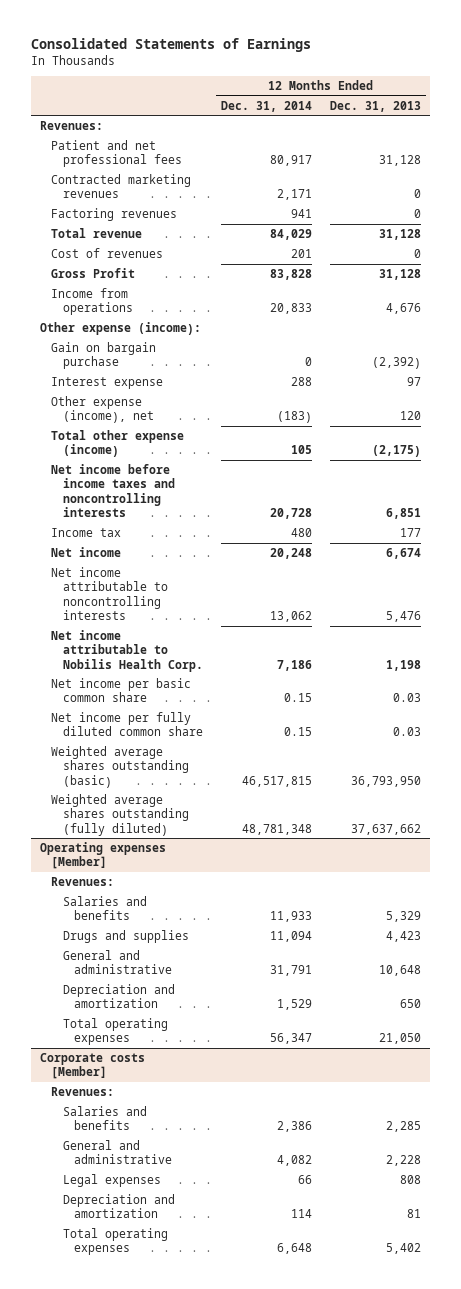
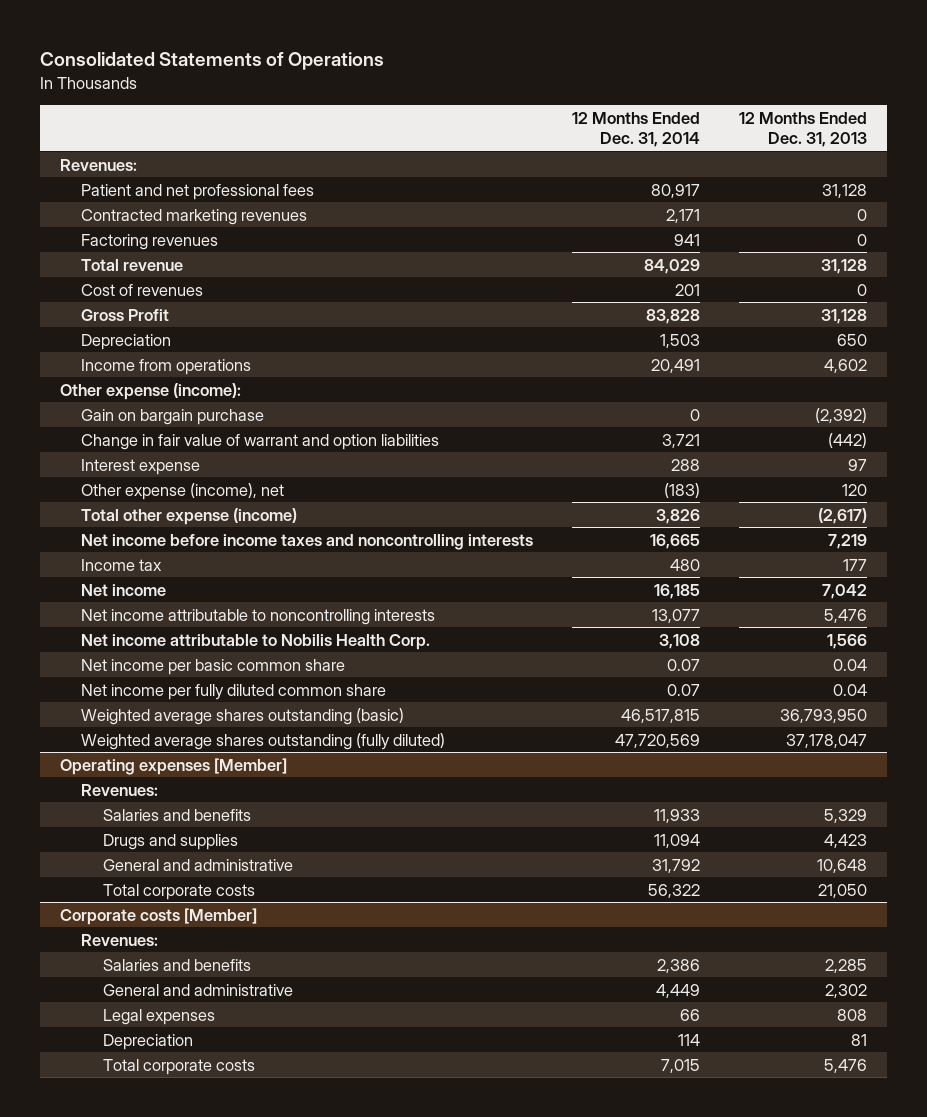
- Consolidated Statements of Earnings
+ Consolidated Statements of Operations
- Income from operations | 20,833 | 4,676
+ Depreciation | 1,503 | 650
+ Income from operations | 20,491 | 4,602
+ Change in fair value of warrant and option liabilities | 3,721 | (442)
- Total other expense (income) | 105 | (2,175)
- Net income before income taxes and noncontrolling interests | 20,728 | 6,851
+ Total other expense (income) | 3,826 | (2,617)
+ Net income before income taxes and noncontrolling interests | 16,665 | 7,219
- Net income | 20,248 | 6,674
- Net income attributable to noncontrolling interests | 13,062 | 5,476
- Net income attributable to Nobilis Health Corp. | 7,186 | 1,198
- Net income per basic common share | 0.15 | 0.03
- Net income per fully diluted common share | 0.15 | 0.03
+ Net income | 16,185 | 7,042
+ Net income attributable to noncontrolling interests | 13,077 | 5,476
+ Net income attributable to Nobilis Health Corp. | 3,108 | 1,566
+ Net income per basic common share | 0.07 | 0.04
+ Net income per fully diluted common share | 0.07 | 0.04
- Weighted average shares outstanding (fully diluted) | 48,781,348 | 37,637,662
+ Weighted average shares outstanding (fully diluted) | 47,720,569 | 37,178,047
@ Operating expenses [Member]
- General and administrative | 31,791 | 10,648
- Depreciation and amortization | 1,529 | 650
- Total operating expenses | 56,347 | 21,050
+ General and administrative | 31,792 | 10,648
+ Total corporate costs | 56,322 | 21,050
@ Corporate costs [Member]
- General and administrative | 4,082 | 2,228
+ General and administrative | 4,449 | 2,302
- Depreciation and amortization | 114 | 81
- Total operating expenses | 6,648 | 5,402
+ Depreciation | 114 | 81
+ Total corporate costs | 7,015 | 5,476

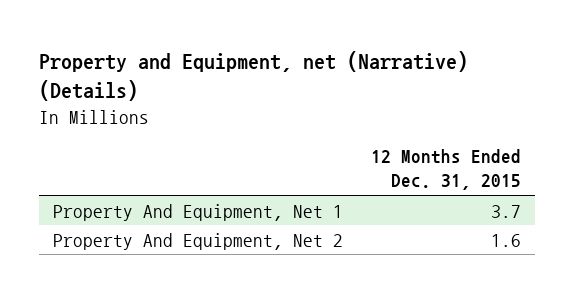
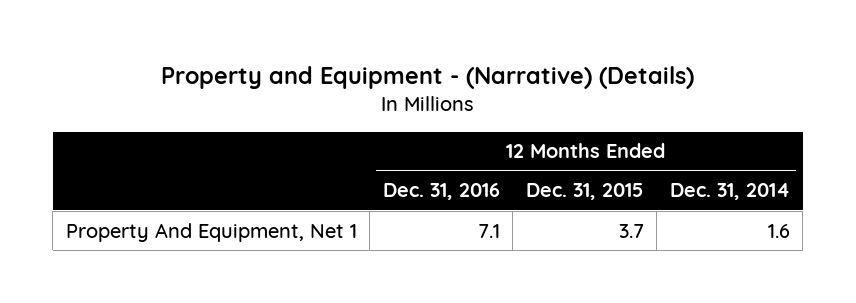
- Property and Equipment, net (Narrative) (Details)
+ Property and Equipment - (Narrative) (Details)
- | 12 Months Ended Dec. 31, 2015
+ | 12 Months Ended Dec. 31, 2016 | 12 Months Ended Dec. 31, 2015 | 12 Months Ended Dec. 31, 2014
- Property And Equipment, Net 2 | 1.6

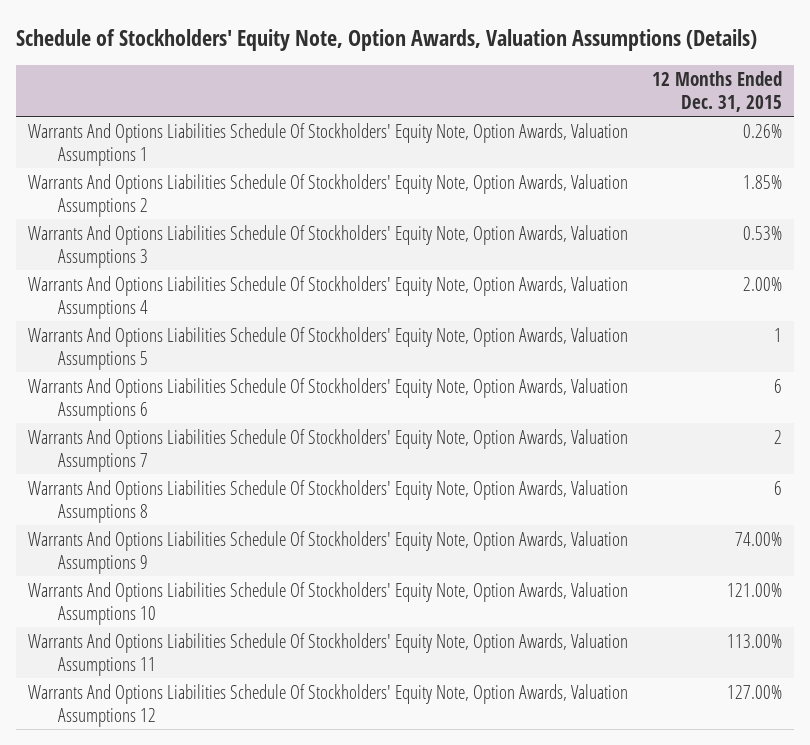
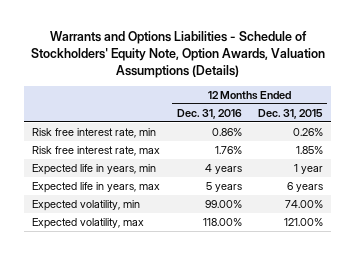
- Schedule of Stockholders' Equity Note, Option Awards, Valuation Assumptions (Details)
+ Warrants and Options Liabilities - Schedule of Stockholders' Equity Note, Option Awards, Valuation Assumptions (Details)
- | 12 Months Ended Dec. 31, 2015
+ | 12 Months Ended Dec. 31, 2016 | 12 Months Ended Dec. 31, 2015
- Warrants And Options Liabilities Schedule Of Stockholders' Equity Note, Option Awards, Valuation Assumptions 1 | 0.26%
- Warrants And Options Liabilities Schedule Of Stockholders' Equity Note, Option Awards, Valuation Assumptions 2 | 1.85%
- Warrants And Options Liabilities Schedule Of Stockholders' Equity Note, Option Awards, Valuation Assumptions 3 | 0.53%
- Warrants And Options Liabilities Schedule Of Stockholders' Equity Note, Option Awards, Valuation Assumptions 4 | 2.00%
- Warrants And Options Liabilities Schedule Of Stockholders' Equity Note, Option Awards, Valuation Assumptions 5 | 1
- Warrants And Options Liabilities Schedule Of Stockholders' Equity Note, Option Awards, Valuation Assumptions 6 | 6
- Warrants And Options Liabilities Schedule Of Stockholders' Equity Note, Option Awards, Valuation Assumptions 7 | 2
- Warrants And Options Liabilities Schedule Of Stockholders' Equity Note, Option Awards, Valuation Assumptions 8 | 6
- Warrants And Options Liabilities Schedule Of Stockholders' Equity Note, Option Awards, Valuation Assumptions 9 | 74.00%
- Warrants And Options Liabilities Schedule Of Stockholders' Equity Note, Option Awards, Valuation Assumptions 10 | 121.00%
- Warrants And Options Liabilities Schedule Of Stockholders' Equity Note, Option Awards, Valuation Assumptions 11 | 113.00%
- Warrants And Options Liabilities Schedule Of Stockholders' Equity Note, Option Awards, Valuation Assumptions 12 | 127.00%
+ Risk free interest rate, min | 0.86% | 0.26%
+ Risk free interest rate, max | 1.76% | 1.85%
+ Expected life in years, min | 4 years | 1 year
+ Expected life in years, max | 5 years | 6 years
+ Expected volatility, min | 99.00% | 74.00%
+ Expected volatility, max | 118.00% | 121.00%

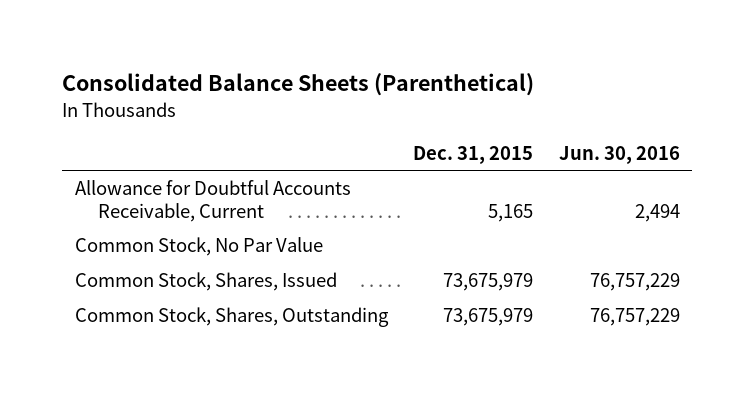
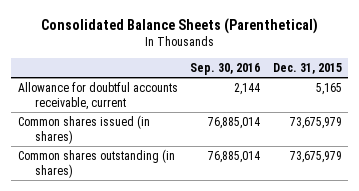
- | Dec. 31, 2015 | Jun. 30, 2016
+ | Sep. 30, 2016 | Dec. 31, 2015
- Allowance for Doubtful Accounts Receivable, Current | 5,165 | 2,494
- Common Stock, No Par Value
- Common Stock, Shares, Issued | 73,675,979 | 76,757,229
- Common Stock, Shares, Outstanding | 73,675,979 | 76,757,229
+ Allowance for doubtful accounts receivable, current | 2,144 | 5,165
+ Common shares issued (in shares) | 76,885,014 | 73,675,979
+ Common shares outstanding (in shares) | 76,885,014 | 73,675,979

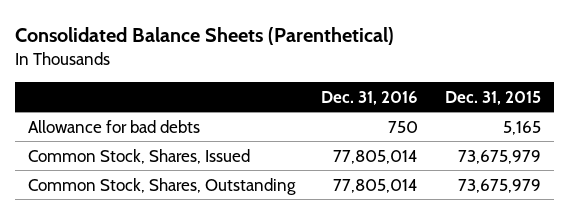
- | Sep. 30, 2016 | Dec. 31, 2015
+ | Dec. 31, 2016 | Dec. 31, 2015
- Allowance for doubtful accounts receivable, current | 2,144 | 5,165
- Common shares issued (in shares) | 76,885,014 | 73,675,979
- Common shares outstanding (in shares) | 76,885,014 | 73,675,979
+ Allowance for bad debts | 750 | 5,165
+ Common Stock, Shares, Issued | 77,805,014 | 73,675,979
+ Common Stock, Shares, Outstanding | 77,805,014 | 73,675,979

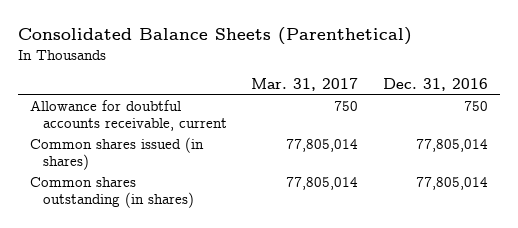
- | Dec. 31, 2016 | Dec. 31, 2015
+ | Mar. 31, 2017 | Dec. 31, 2016
- Allowance for bad debts | 750 | 5,165
- Common Stock, Shares, Issued | 77,805,014 | 73,675,979
- Common Stock, Shares, Outstanding | 77,805,014 | 73,675,979
+ Allowance for doubtful accounts receivable, current | 750 | 750
+ Common shares issued (in shares) | 77,805,014 | 77,805,014
+ Common shares outstanding (in shares) | 77,805,014 | 77,805,014

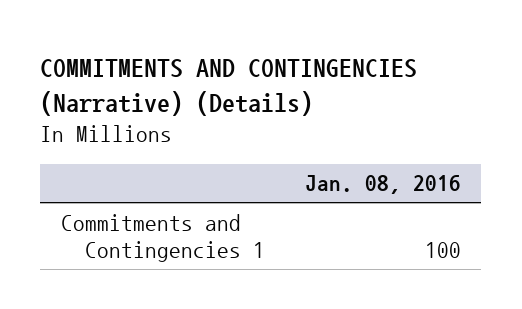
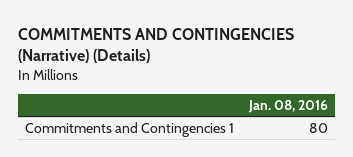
- Commitments and Contingencies 1 | 100
+ Commitments and Contingencies 1 | 80

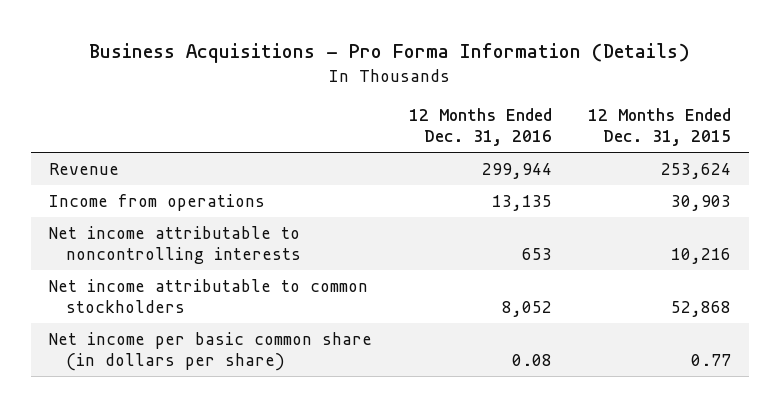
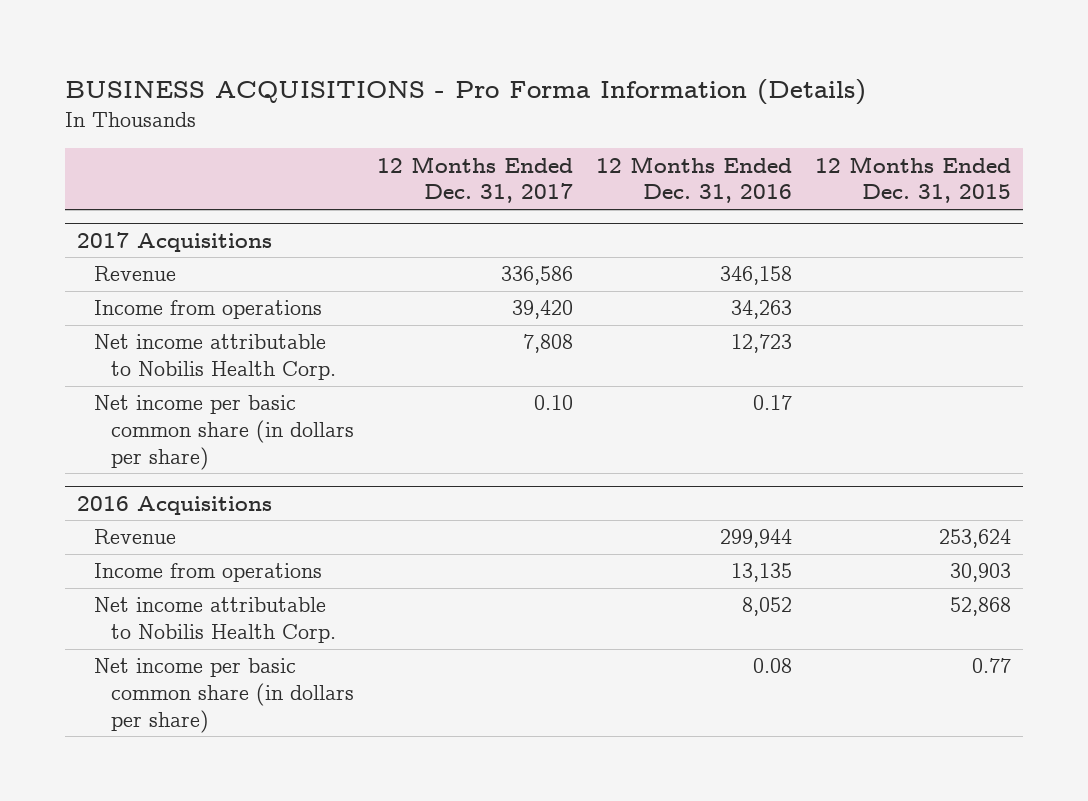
- Business Acquisitions - Pro Forma Information (Details)
+ BUSINESS ACQUISITIONS - Pro Forma Information (Details)
- | 12 Months Ended Dec. 31, 2016 | 12 Months Ended Dec. 31, 2015
+ | 12 Months Ended Dec. 31, 2017 | 12 Months Ended Dec. 31, 2016 | 12 Months Ended Dec. 31, 2015
+ 2017 Acquisitions
+ Revenue | 336,586 | 346,158 |
+ Income from operations | 39,420 | 34,263 |
+ Net income attributable to Nobilis Health Corp. | 7,808 | 12,723 |
+ Net income per basic common share (in dollars per share) | 0.10 | 0.17 |
+ 2016 Acquisitions
- Net income attributable to noncontrolling interests | 653 | 10,216
- Net income attributable to common stockholders | 8,052 | 52,868
+ Net income attributable to Nobilis Health Corp. | | 8,052 | 52,868

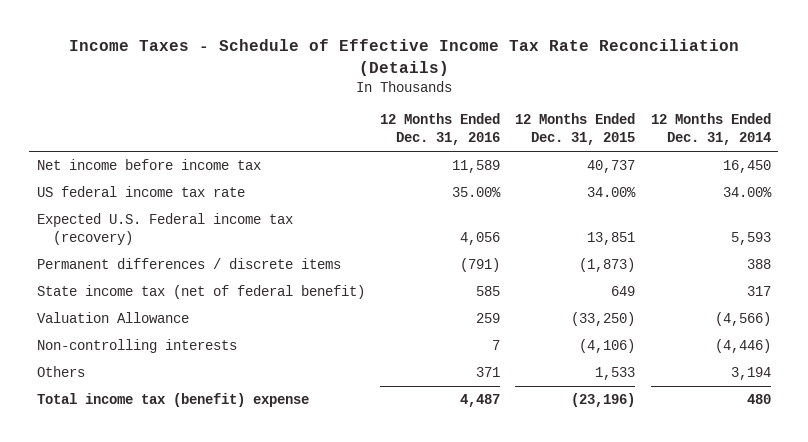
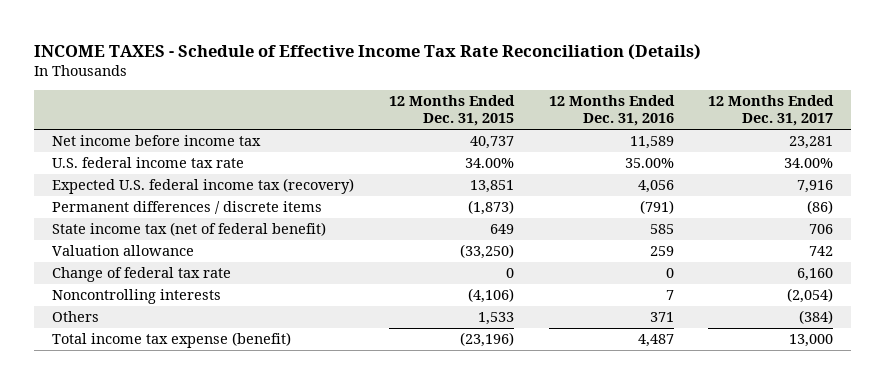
- Income Taxes - Schedule of Effective Income Tax Rate Reconciliation (Details)
+ INCOME TAXES - Schedule of Effective Income Tax Rate Reconciliation (Details)
- | 12 Months Ended Dec. 31, 2016 | 12 Months Ended Dec. 31, 2015 | 12 Months Ended Dec. 31, 2014
+ | 12 Months Ended Dec. 31, 2015 | 12 Months Ended Dec. 31, 2016 | 12 Months Ended Dec. 31, 2017
- US federal income tax rate | 35.00% | 34.00% | 34.00%
- Expected U.S. Federal income tax (recovery) | 4,056 | 13,851 | 5,593
+ U.S. federal income tax rate | 34.00% | 35.00% | 34.00%
+ Expected U.S. federal income tax (recovery) | 13,851 | 4,056 | 7,916
- Valuation Allowance | 259 | (33,250) | (4,566)
- Non-controlling interests | 7 | (4,106) | (4,446)
+ Valuation allowance | (33,250) | 259 | 742
+ Change of federal tax rate | 0 | 0 | 6,160
+ Noncontrolling interests | (4,106) | 7 | (2,054)
- Total income tax (benefit) expense | 4,487 | (23,196) | 480
+ Total income tax expense (benefit) | (23,196) | 4,487 | 13,000

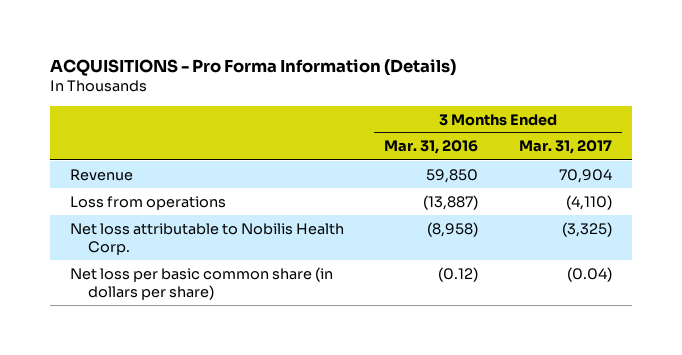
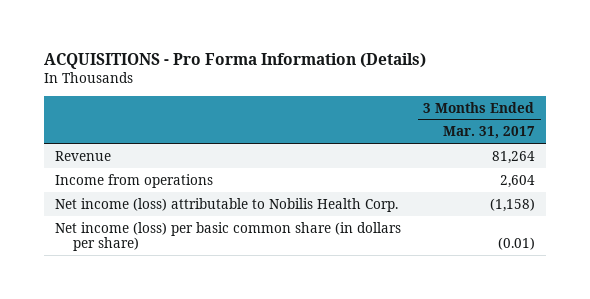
- | 3 Months Ended Mar. 31, 2016 | 3 Months Ended Mar. 31, 2017
+ | 3 Months Ended Mar. 31, 2017
- Revenue | 59,850 | 70,904
- Loss from operations | (13,887) | (4,110)
- Net loss attributable to Nobilis Health Corp. | (8,958) | (3,325)
- Net loss per basic common share (in dollars per share) | (0.12) | (0.04)
+ Revenue | 81,264
+ Income from operations | 2,604
+ Net income (loss) attributable to Nobilis Health Corp. | (1,158)
+ Net income (loss) per basic common share (in dollars per share) | (0.01)

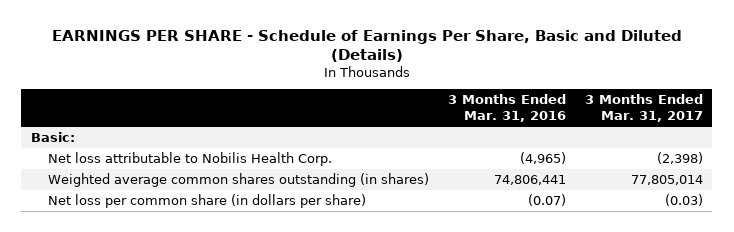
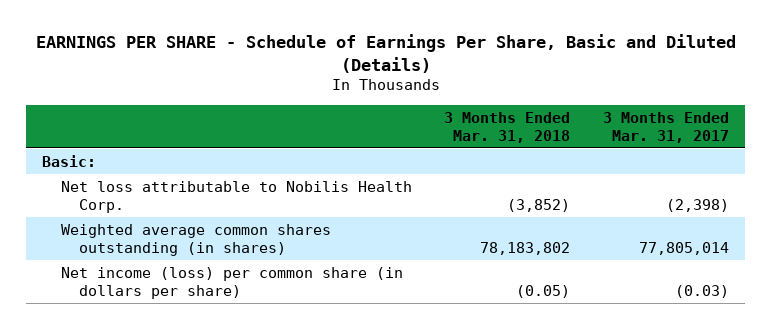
- | 3 Months Ended Mar. 31, 2016 | 3 Months Ended Mar. 31, 2017
+ | 3 Months Ended Mar. 31, 2018 | 3 Months Ended Mar. 31, 2017
- Net loss per common share (in dollars per share) | (0.07) | (0.03)
+ Net income (loss) per common share (in dollars per share) | (0.05) | (0.03)

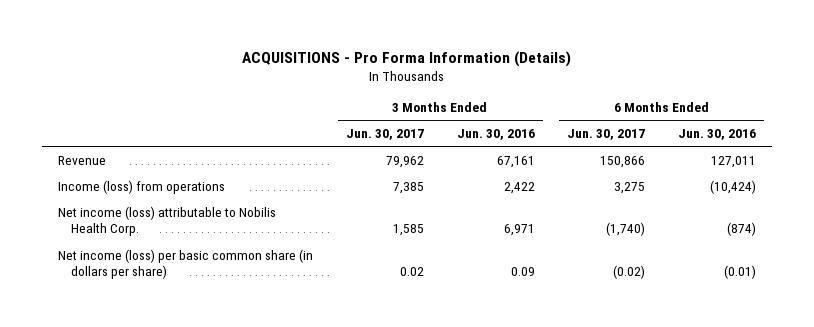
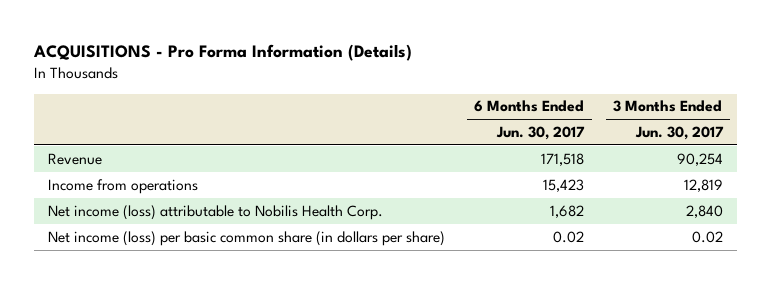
- | 3 Months Ended Jun. 30, 2017 | 3 Months Ended Jun. 30, 2016 | 6 Months Ended Jun. 30, 2017 | 6 Months Ended Jun. 30, 2016
+ | 6 Months Ended Jun. 30, 2017 | 3 Months Ended Jun. 30, 2017
- Revenue | 79,962 | 67,161 | 150,866 | 127,011
- Income (loss) from operations | 7,385 | 2,422 | 3,275 | (10,424)
- Net income (loss) attributable to Nobilis Health Corp. | 1,585 | 6,971 | (1,740) | (874)
- Net income (loss) per basic common share (in dollars per share) | 0.02 | 0.09 | (0.02) | (0.01)
+ Revenue | 171,518 | 90,254
+ Income from operations | 15,423 | 12,819
+ Net income (loss) attributable to Nobilis Health Corp. | 1,682 | 2,840
+ Net income (loss) per basic common share (in dollars per share) | 0.02 | 0.02

